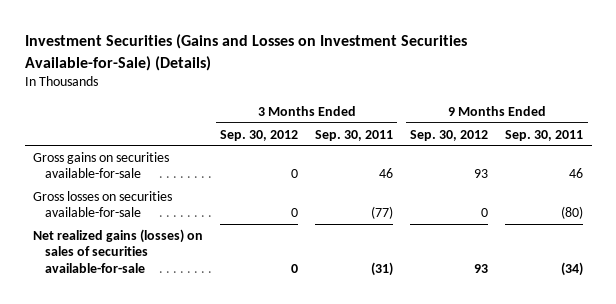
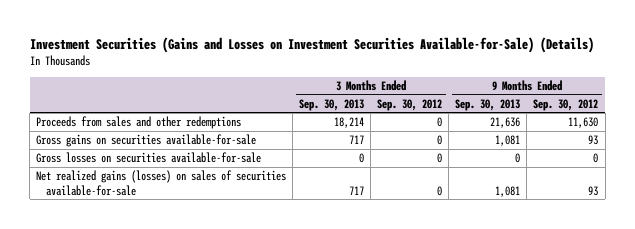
- | 3 Months Ended Sep. 30, 2012 | 3 Months Ended Sep. 30, 2011 | 9 Months Ended Sep. 30, 2012 | 9 Months Ended Sep. 30, 2011
+ | 3 Months Ended Sep. 30, 2013 | 3 Months Ended Sep. 30, 2012 | 9 Months Ended Sep. 30, 2013 | 9 Months Ended Sep. 30, 2012
+ Proceeds from sales and other redemptions | 18,214 | 0 | 21,636 | 11,630

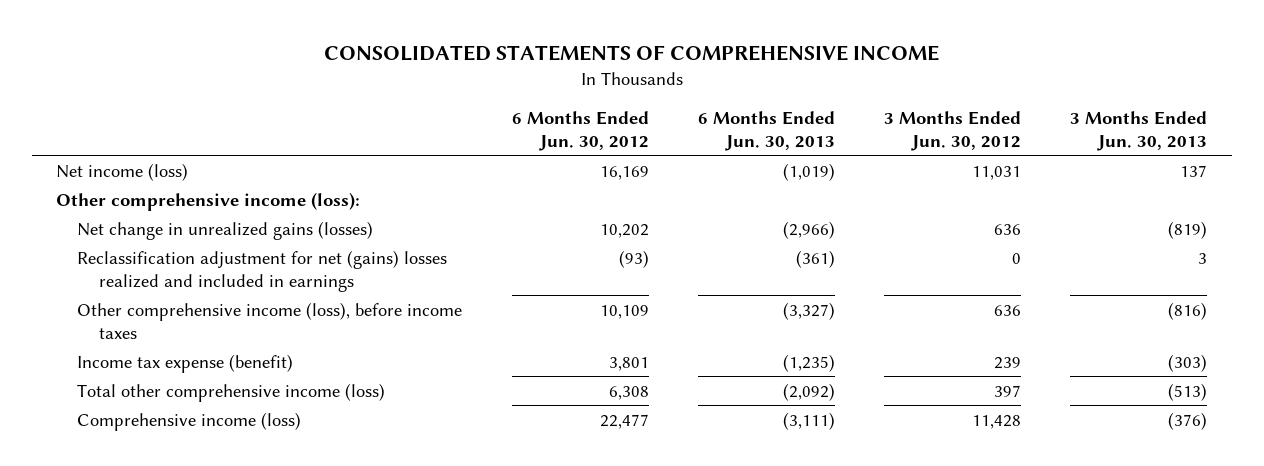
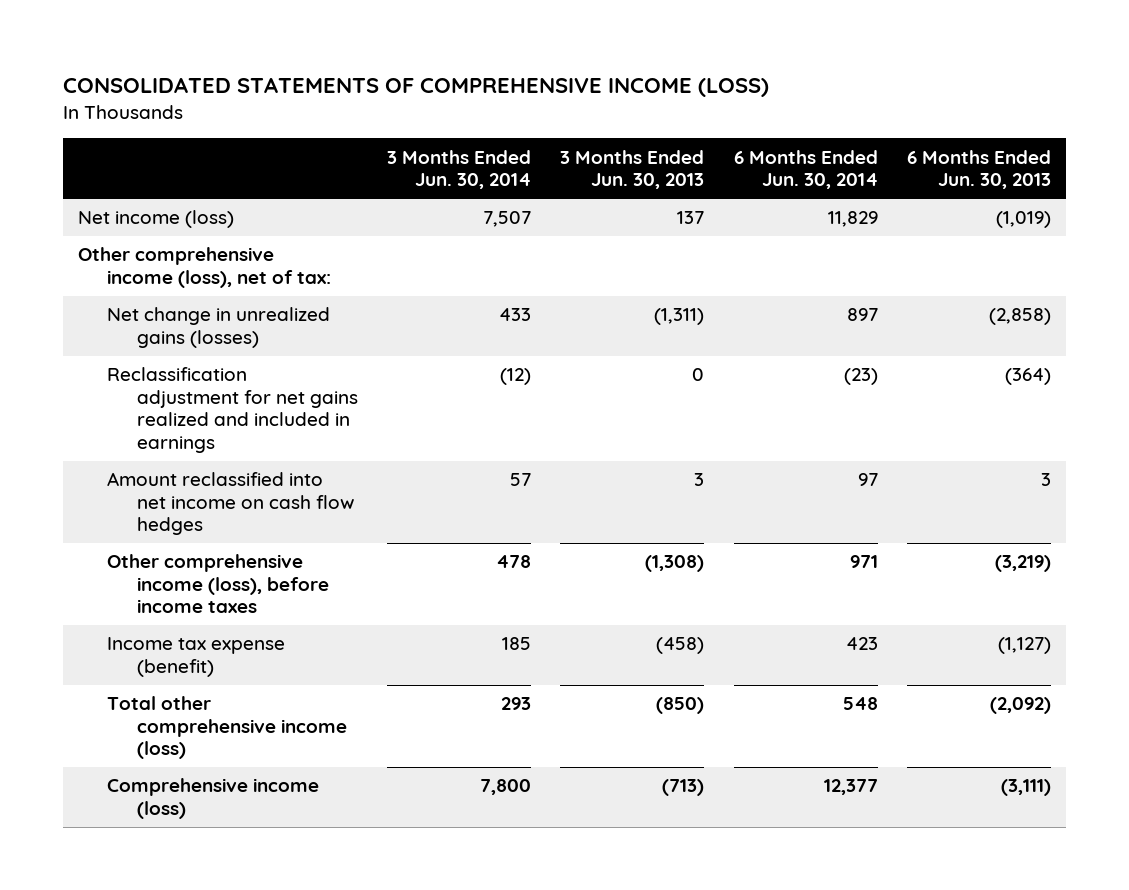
- CONSOLIDATED STATEMENTS OF COMPREHENSIVE INCOME
+ CONSOLIDATED STATEMENTS OF COMPREHENSIVE INCOME (LOSS)
- | 6 Months Ended Jun. 30, 2012 | 6 Months Ended Jun. 30, 2013 | 3 Months Ended Jun. 30, 2012 | 3 Months Ended Jun. 30, 2013
+ | 3 Months Ended Jun. 30, 2014 | 3 Months Ended Jun. 30, 2013 | 6 Months Ended Jun. 30, 2014 | 6 Months Ended Jun. 30, 2013
- Other comprehensive income (loss):
- Net change in unrealized gains (losses) | 10,202 | (2,966) | 636 | (819)
- Reclassification adjustment for net (gains) losses realized and included in earnings | (93) | (361) | 0 | 3
- Other comprehensive income (loss), before income taxes | 10,109 | (3,327) | 636 | (816)
- Income tax expense (benefit) | 3,801 | (1,235) | 239 | (303)
- Total other comprehensive income (loss) | 6,308 | (2,092) | 397 | (513)
- Comprehensive income (loss) | 22,477 | (3,111) | 11,428 | (376)
+ Other comprehensive income (loss), net of tax:
+ Net change in unrealized gains (losses) | 433 | (1,311) | 897 | (2,858)
+ Reclassification adjustment for net gains realized and included in earnings | (12) | 0 | (23) | (364)
+ Amount reclassified into net income on cash flow hedges | 57 | 3 | 97 | 3
+ Other comprehensive income (loss), before income taxes | 478 | (1,308) | 971 | (3,219)
+ Income tax expense (benefit) | 185 | (458) | 423 | (1,127)
+ Total other comprehensive income (loss) | 293 | (850) | 548 | (2,092)
+ Comprehensive income (loss) | 7,800 | (713) | 12,377 | (3,111)

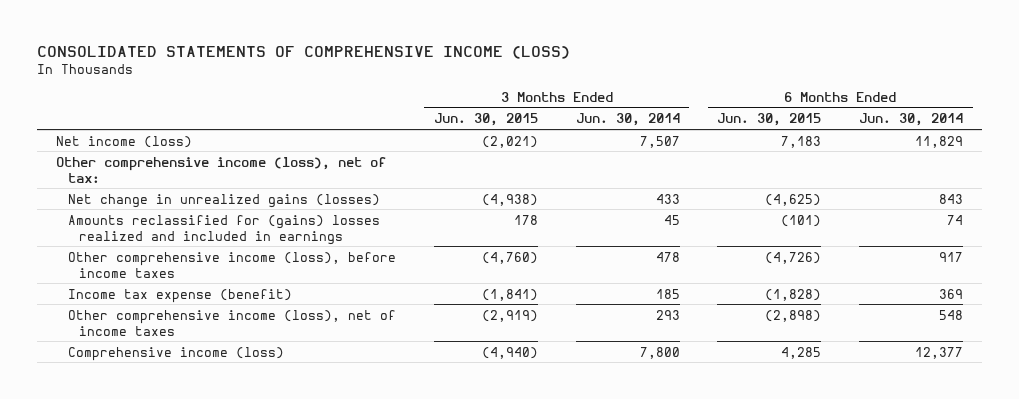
- | 3 Months Ended Jun. 30, 2014 | 3 Months Ended Jun. 30, 2013 | 6 Months Ended Jun. 30, 2014 | 6 Months Ended Jun. 30, 2013
+ | 3 Months Ended Jun. 30, 2015 | 3 Months Ended Jun. 30, 2014 | 6 Months Ended Jun. 30, 2015 | 6 Months Ended Jun. 30, 2014
- Net change in unrealized gains (losses) | 433 | (1,311) | 897 | (2,858)
- Reclassification adjustment for net gains realized and included in earnings | (12) | 0 | (23) | (364)
- Amount reclassified into net income on cash flow hedges | 57 | 3 | 97 | 3
- Other comprehensive income (loss), before income taxes | 478 | (1,308) | 971 | (3,219)
- Income tax expense (benefit) | 185 | (458) | 423 | (1,127)
- Total other comprehensive income (loss) | 293 | (850) | 548 | (2,092)
+ Net change in unrealized gains (losses) | (4,938) | 433 | (4,625) | 843
+ Amounts reclassified for (gains) losses realized and included in earnings | 178 | 45 | (101) | 74
+ Other comprehensive income (loss), before income taxes | (4,760) | 478 | (4,726) | 917
+ Income tax expense (benefit) | (1,841) | 185 | (1,828) | 369
+ Other comprehensive income (loss), net of income taxes | (2,919) | 293 | (2,898) | 548

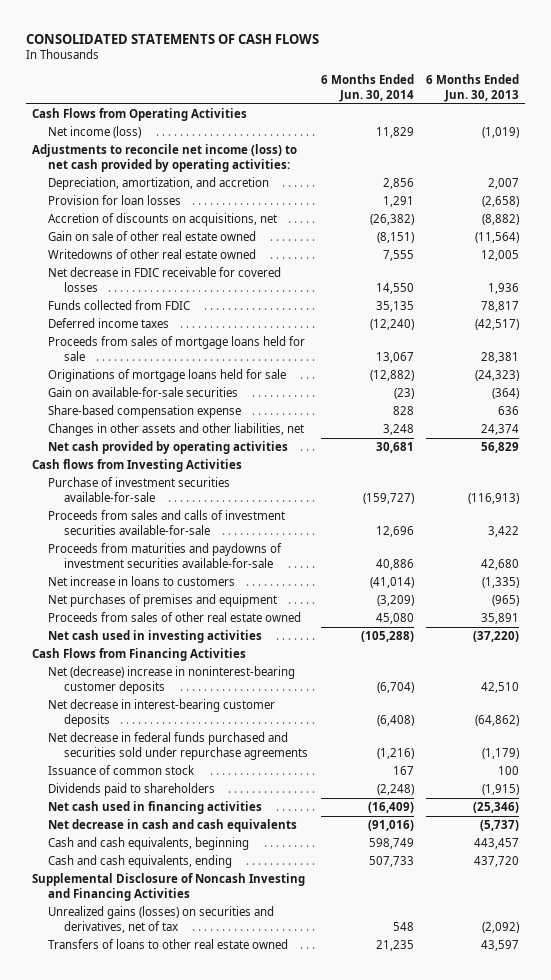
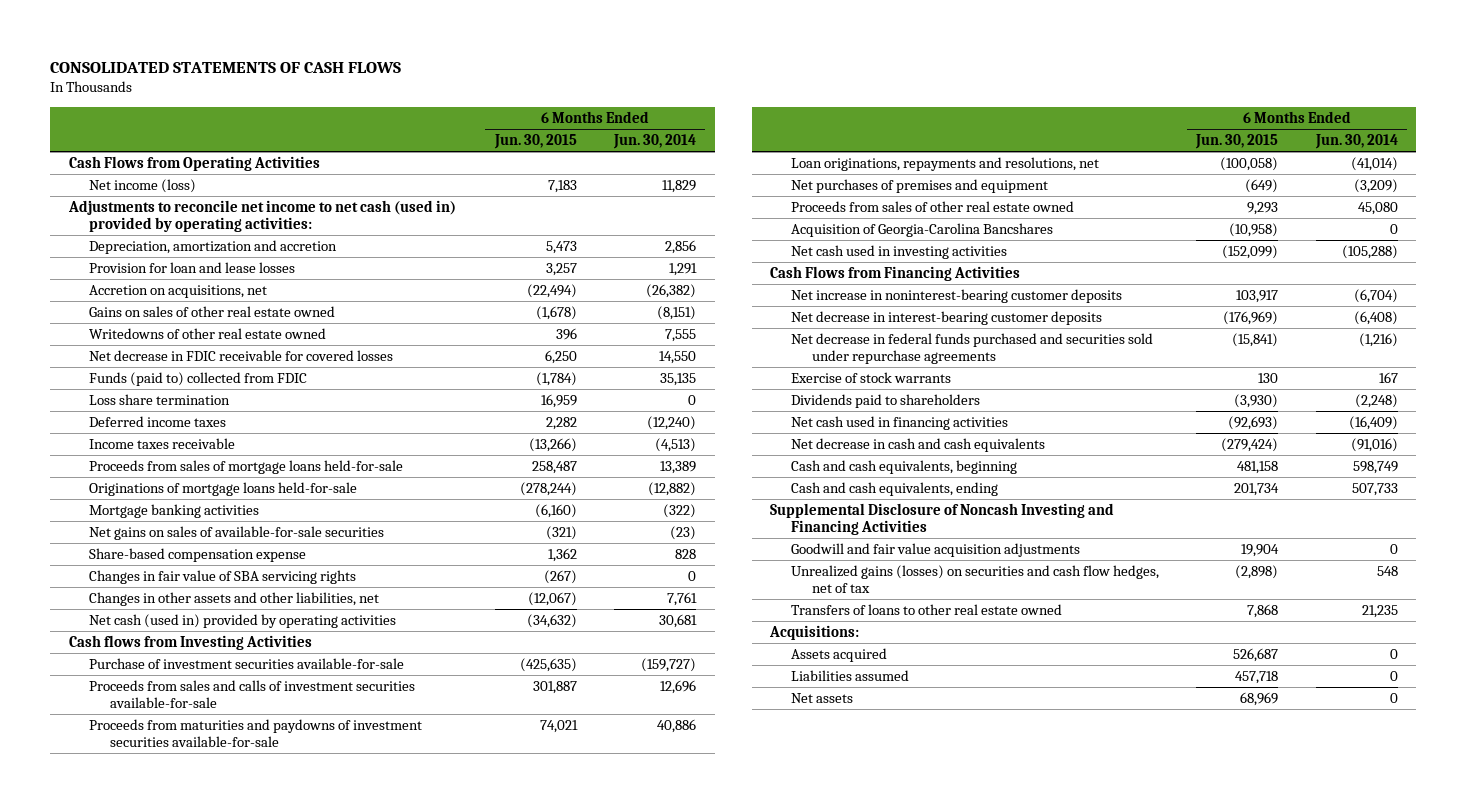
- | 6 Months Ended Jun. 30, 2014 | 6 Months Ended Jun. 30, 2013
+ | 6 Months Ended Jun. 30, 2015 | 6 Months Ended Jun. 30, 2014
- Adjustments to reconcile net income (loss) to net cash provided by operating activities:
- Depreciation, amortization, and accretion | 2,856 | 2,007
- Provision for loan losses | 1,291 | (2,658)
- Accretion of discounts on acquisitions, net | (26,382) | (8,882)
- Gain on sale of other real estate owned | (8,151) | (11,564)
+ Adjustments to reconcile net income to net cash (used in) provided by operating activities:
+ Depreciation, amortization and accretion | 5,473 | 2,856
+ Provision for loan and lease losses | 3,257 | 1,291
+ Accretion on acquisitions, net | (22,494) | (26,382)
+ Gains on sales of other real estate owned | (1,678) | (8,151)
- Funds collected from FDIC | 35,135 | 78,817
+ Funds (paid to) collected from FDIC | (1,784) | 35,135
+ Loss share termination | 16,959 | 0
- Proceeds from sales of mortgage loans held for sale | 13,067 | 28,381
- Originations of mortgage loans held for sale | (12,882) | (24,323)
- Gain on available-for-sale securities | (23) | (364)
+ Income taxes receivable | (13,266) | (4,513)
+ Proceeds from sales of mortgage loans held-for-sale | 258,487 | 13,389
+ Originations of mortgage loans held-for-sale | (278,244) | (12,882)
+ Mortgage banking activities | (6,160) | (322)
+ Net gains on sales of available-for-sale securities | (321) | (23)
- Changes in other assets and other liabilities, net | 3,248 | 24,374
- Net cash provided by operating activities | 30,681 | 56,829
+ Changes in fair value of SBA servicing rights | (267) | 0
+ Changes in other assets and other liabilities, net | (12,067) | 7,761
+ Net cash (used in) provided by operating activities | (34,632) | 30,681
- Net increase in loans to customers | (41,014) | (1,335)
+ Loan originations, repayments and resolutions, net | (100,058) | (41,014)
+ Acquisition of Georgia-Carolina Bancshares | (10,958) | 0
- Net (decrease) increase in noninterest-bearing customer deposits | (6,704) | 42,510
+ Net increase in noninterest-bearing customer deposits | 103,917 | (6,704)
- Issuance of common stock | 167 | 100
+ Exercise of stock warrants | 130 | 167
- Unrealized gains (losses) on securities and derivatives, net of tax | 548 | (2,092)
+ Goodwill and fair value acquisition adjustments | 19,904 | 0
+ Unrealized gains (losses) on securities and cash flow hedges, net of tax | (2,898) | 548
+ Acquisitions:
+ Assets acquired | 526,687 | 0
+ Liabilities assumed | 457,718 | 0
+ Net assets | 68,969 | 0

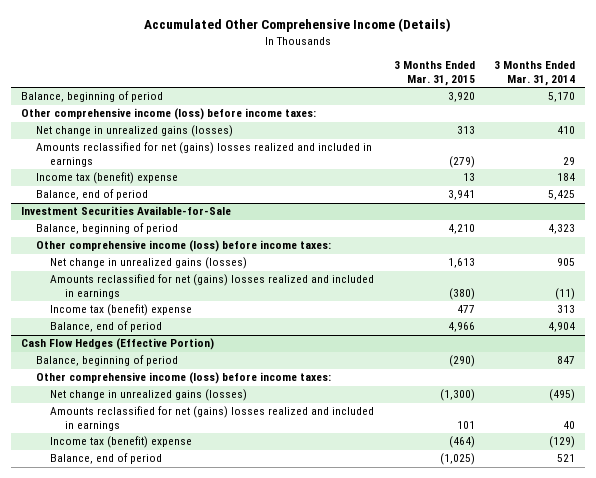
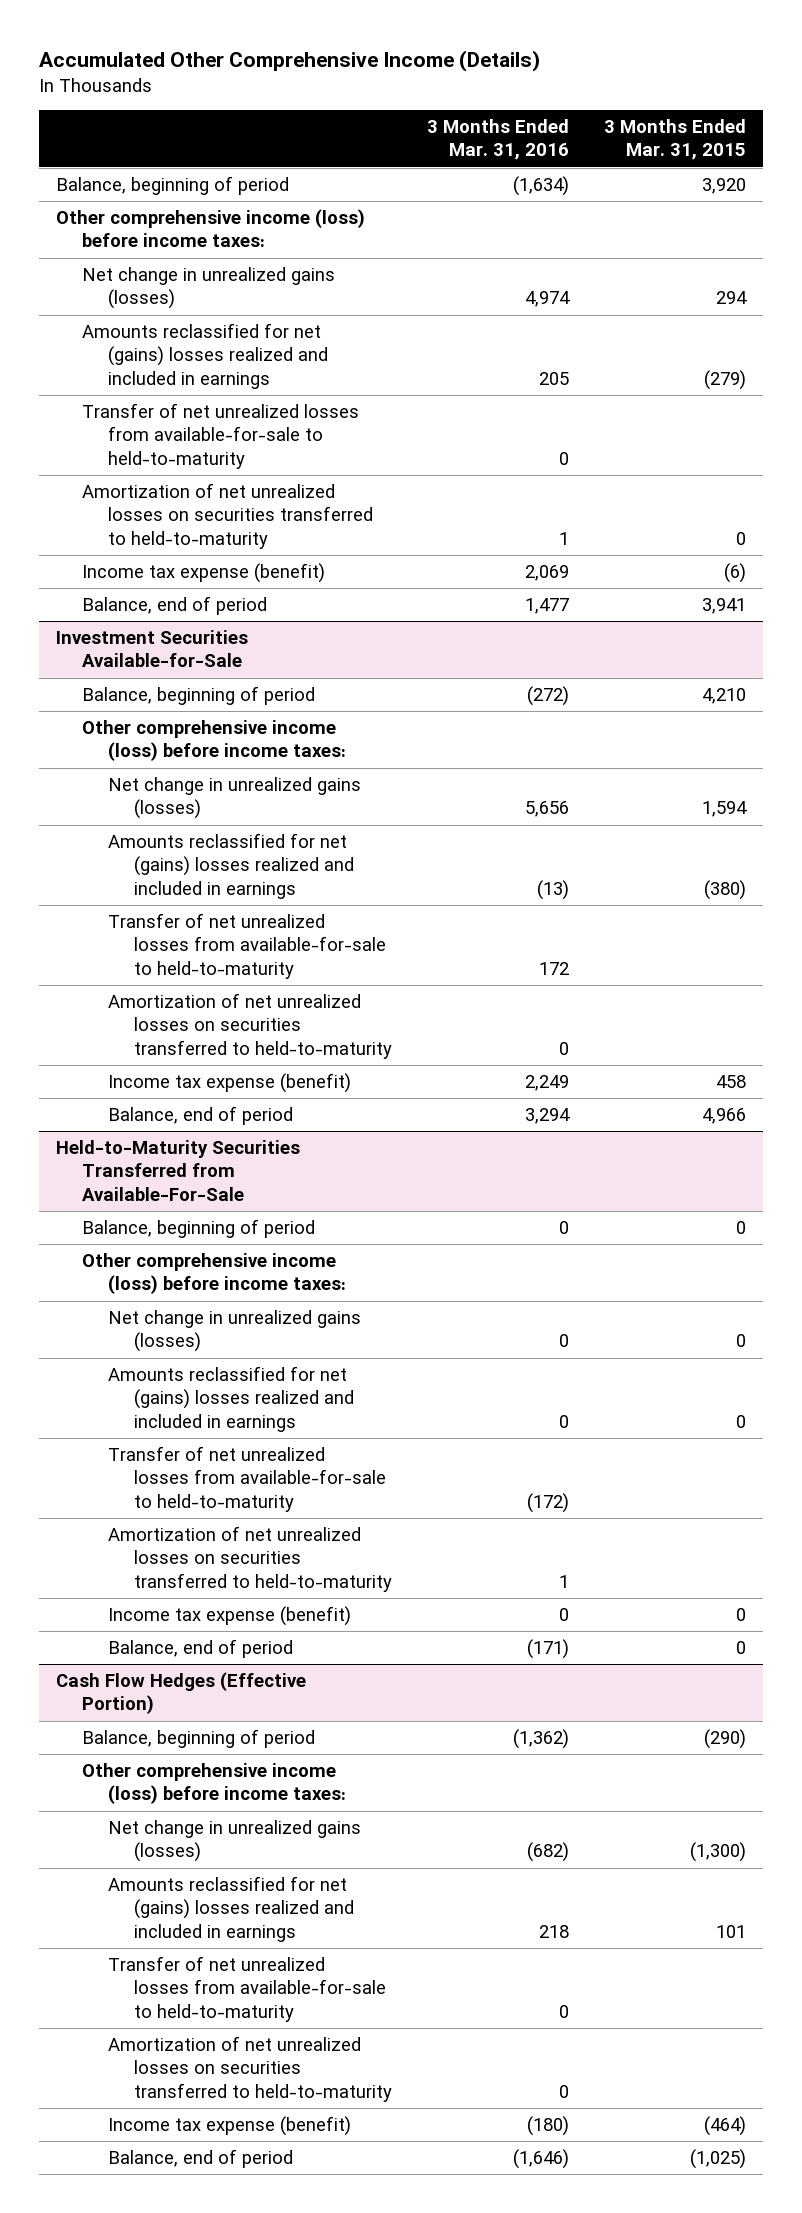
- | 3 Months Ended Mar. 31, 2015 | 3 Months Ended Mar. 31, 2014
+ | 3 Months Ended Mar. 31, 2016 | 3 Months Ended Mar. 31, 2015
- Net change in unrealized gains (losses) | 313 | 410
+ Net change in unrealized gains (losses) | 4,974 | 294
- Income tax (benefit) expense | 13 | 184
+ Transfer of net unrealized losses from available-for-sale to held-to-maturity | 0 |
+ Amortization of net unrealized losses on securities transferred to held-to-maturity | 1 | 0
+ Income tax expense (benefit) | 2,069 | (6)
@ Investment Securities Available-for-Sale
- Net change in unrealized gains (losses) | 1,613 | 905
+ Net change in unrealized gains (losses) | 5,656 | 1,594
- Income tax (benefit) expense | 477 | 313
+ Transfer of net unrealized losses from available-for-sale to held-to-maturity | 172 |
+ Amortization of net unrealized losses on securities transferred to held-to-maturity | 0 |
+ Income tax expense (benefit) | 2,249 | 458
+ Held-to-Maturity Securities Transferred from Available-For-Sale
+ Balance, beginning of period | 0 | 0
+ Other comprehensive income (loss) before income taxes:
+ Net change in unrealized gains (losses) | 0 | 0
+ Amounts reclassified for net (gains) losses realized and included in earnings | 0 | 0
+ Transfer of net unrealized losses from available-for-sale to held-to-maturity | (172) |
+ Amortization of net unrealized losses on securities transferred to held-to-maturity | 1 |
+ Income tax expense (benefit) | 0 | 0
+ Balance, end of period | (171) | 0
@ Cash Flow Hedges (Effective Portion)
- Income tax (benefit) expense | (464) | (129)
+ Transfer of net unrealized losses from available-for-sale to held-to-maturity | 0 |
+ Amortization of net unrealized losses on securities transferred to held-to-maturity | 0 |
+ Income tax expense (benefit) | (180) | (464)

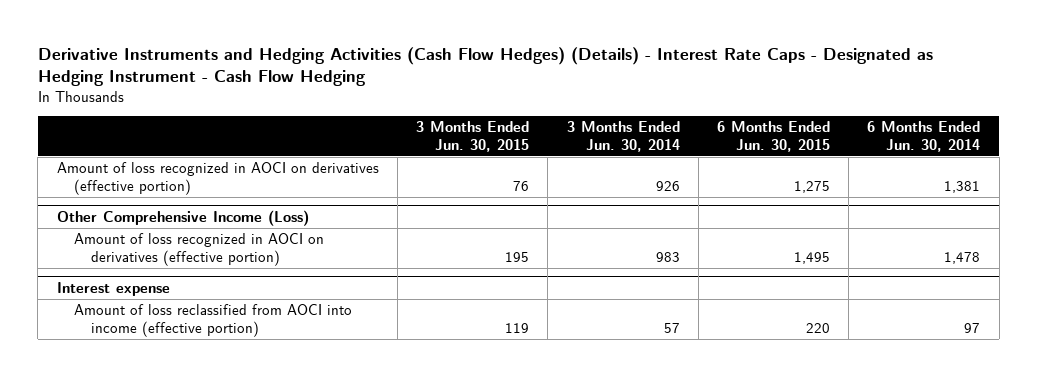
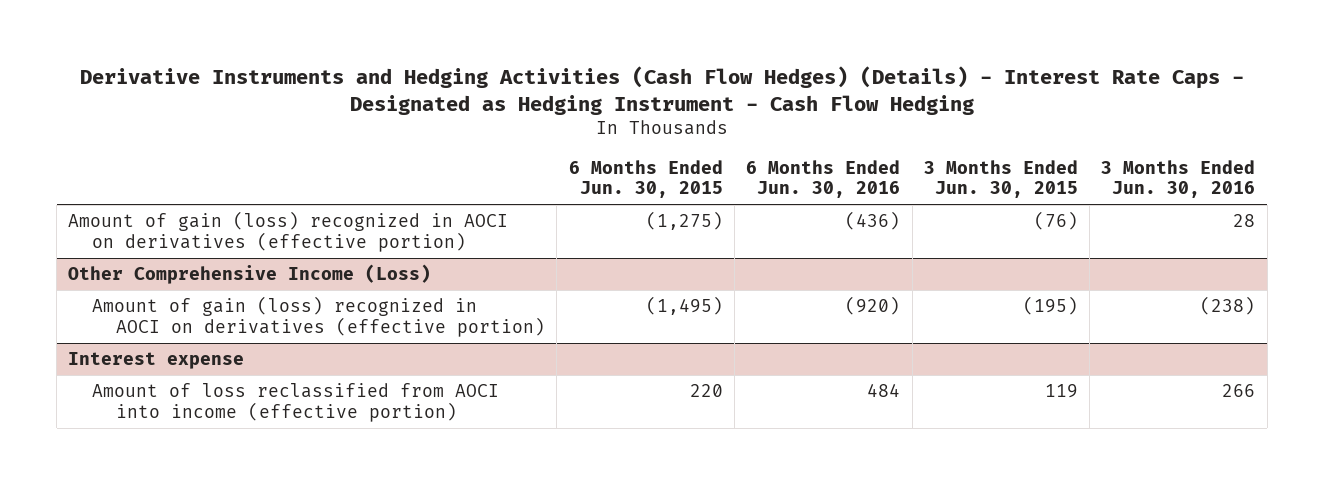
- | 3 Months Ended Jun. 30, 2015 | 3 Months Ended Jun. 30, 2014 | 6 Months Ended Jun. 30, 2015 | 6 Months Ended Jun. 30, 2014
+ | 6 Months Ended Jun. 30, 2015 | 6 Months Ended Jun. 30, 2016 | 3 Months Ended Jun. 30, 2015 | 3 Months Ended Jun. 30, 2016
- Amount of loss recognized in AOCI on derivatives (effective portion) | 76 | 926 | 1,275 | 1,381
+ Amount of gain (loss) recognized in AOCI on derivatives (effective portion) | (1,275) | (436) | (76) | 28
@ Other Comprehensive Income (Loss)
- Amount of loss recognized in AOCI on derivatives (effective portion) | 195 | 983 | 1,495 | 1,478
+ Amount of gain (loss) recognized in AOCI on derivatives (effective portion) | (1,495) | (920) | (195) | (238)

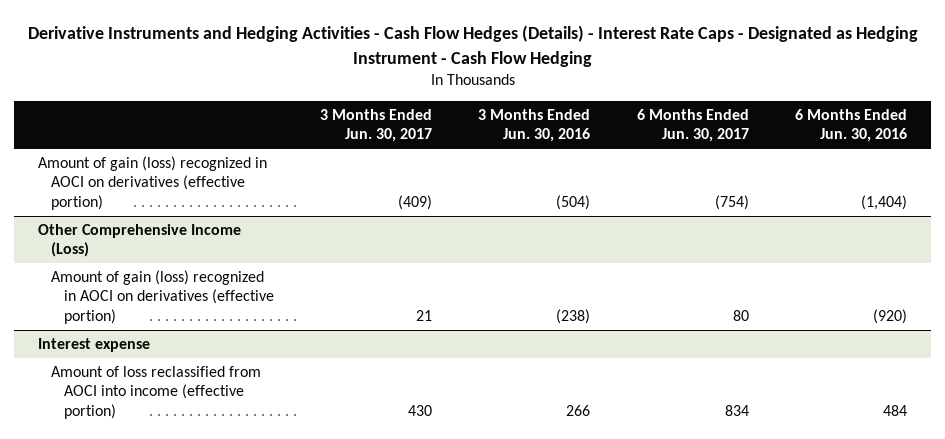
- Derivative Instruments and Hedging Activities (Cash Flow Hedges) (Details) - Interest Rate Caps - Designated as Hedging Instrument - Cash Flow Hedging
+ Derivative Instruments and Hedging Activities - Cash Flow Hedges (Details) - Interest Rate Caps - Designated as Hedging Instrument - Cash Flow Hedging
- | 6 Months Ended Jun. 30, 2015 | 6 Months Ended Jun. 30, 2016 | 3 Months Ended Jun. 30, 2015 | 3 Months Ended Jun. 30, 2016
+ | 3 Months Ended Jun. 30, 2017 | 3 Months Ended Jun. 30, 2016 | 6 Months Ended Jun. 30, 2017 | 6 Months Ended Jun. 30, 2016
- Amount of gain (loss) recognized in AOCI on derivatives (effective portion) | (1,275) | (436) | (76) | 28
+ Amount of gain (loss) recognized in AOCI on derivatives (effective portion) | (409) | (504) | (754) | (1,404)

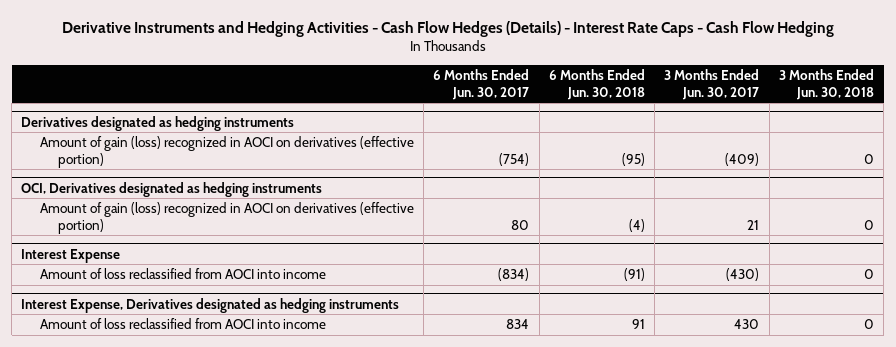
- Derivative Instruments and Hedging Activities - Cash Flow Hedges (Details) - Interest Rate Caps - Designated as Hedging Instrument - Cash Flow Hedging
+ Derivative Instruments and Hedging Activities - Cash Flow Hedges (Details) - Interest Rate Caps - Cash Flow Hedging
- | 3 Months Ended Jun. 30, 2017 | 3 Months Ended Jun. 30, 2016 | 6 Months Ended Jun. 30, 2017 | 6 Months Ended Jun. 30, 2016
+ | 6 Months Ended Jun. 30, 2017 | 6 Months Ended Jun. 30, 2018 | 3 Months Ended Jun. 30, 2017 | 3 Months Ended Jun. 30, 2018
+ Derivatives designated as hedging instruments
- Other Comprehensive Income (Loss)
+ OCI, Derivatives designated as hedging instruments
- Interest expense
- Amount of loss reclassified from AOCI into income (effective portion) | 430 | 266 | 834 | 484
+ Interest Expense
+ Amount of loss reclassified from AOCI into income | (834) | (91) | (430) | 0
+ Interest Expense, Derivatives designated as hedging instruments
+ Amount of loss reclassified from AOCI into income | 834 | 91 | 430 | 0

